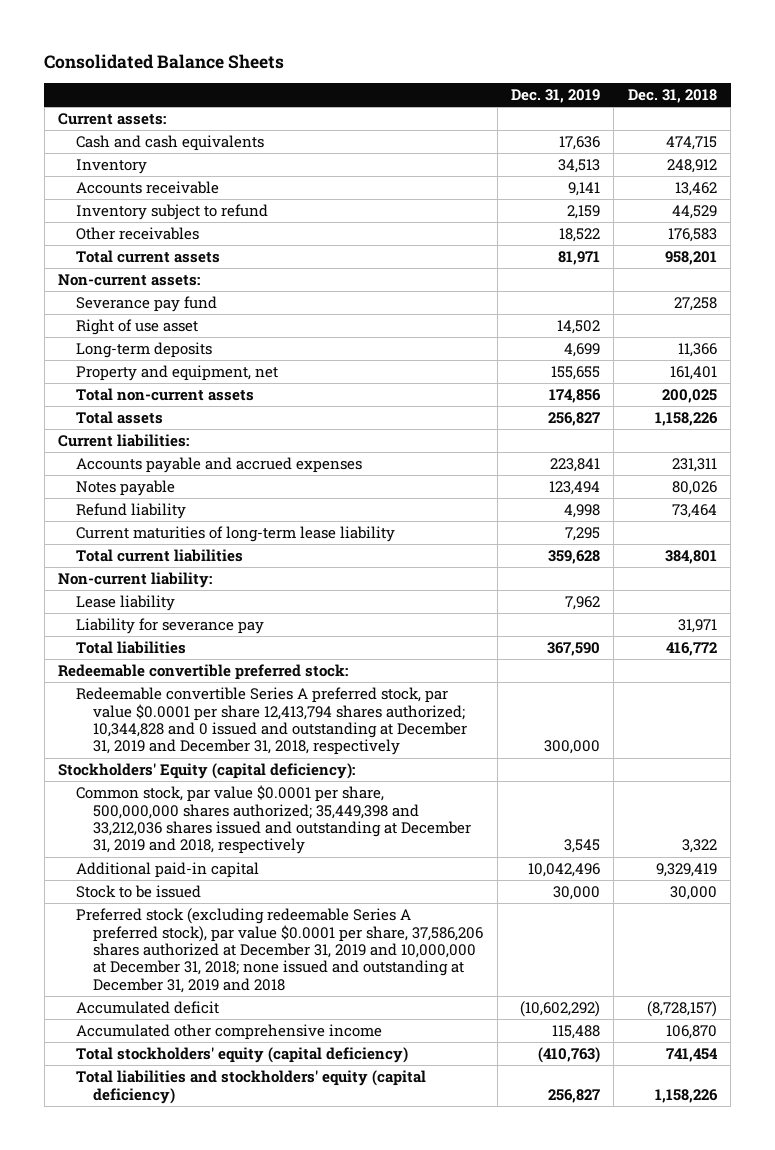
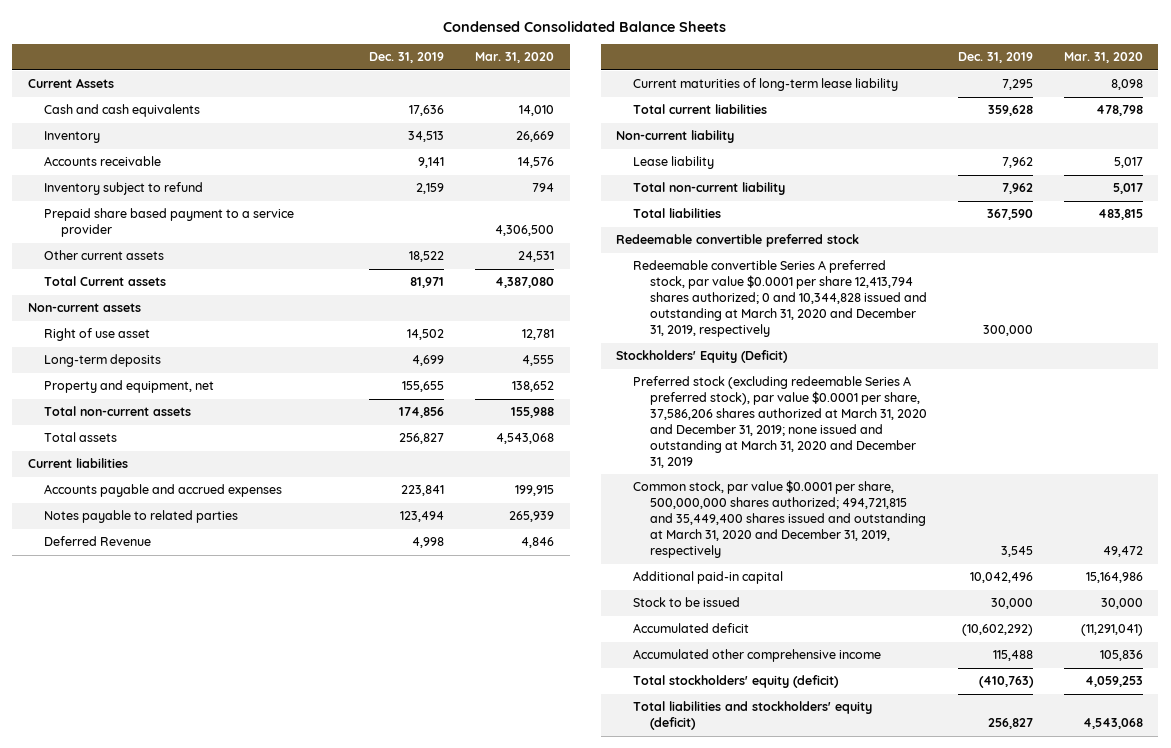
- Consolidated Balance Sheets
+ Condensed Consolidated Balance Sheets
- | Dec. 31, 2019 | Dec. 31, 2018
+ | Dec. 31, 2019 | Mar. 31, 2020
- Current assets:
+ Current Assets
- Other receivables | 18,522 | 176,583
- Total current assets | 81,971 | 958,201
- Non-current assets:
- Severance pay fund | | 27,258
+ Prepaid share based payment to a service provider | | 4,306,500
+ Other current assets | 18,522 | 24,531
+ Total Current assets | 81,971 | 4,387,080
+ Non-current assets
- Current liabilities:
+ Current liabilities
- Notes payable | 123,494 | 80,026
- Refund liability | 4,998 | 73,464
+ Notes payable to related parties | 123,494 | 265,939
+ Deferred Revenue | 4,998 | 4,846
- Non-current liability:
+ Non-current liability
- Liability for severance pay | | 31,971
+ Total non-current liability | 7,962 | 5,017
- Redeemable convertible preferred stock:
- Redeemable convertible Series A preferred stock, par value $0.0001 per share 12,413,794 shares authorized; 10,344,828 and 0 issued and outstanding at December 31, 2019 and December 31, 2018, respectively | 300,000 |
- Stockholders' Equity (capital deficiency):
- Common stock, par value $0.0001 per share, 500,000,000 shares authorized; 35,449,398 and 33,212,036 shares issued and outstanding at December 31, 2019 and 2018, respectively | 3,545 | 3,322
+ Redeemable convertible preferred stock
+ Redeemable convertible Series A preferred stock, par value $0.0001 per share 12,413,794 shares authorized; 0 and 10,344,828 issued and outstanding at March 31, 2020 and December 31, 2019, respectively | 300,000 |
+ Stockholders' Equity (Deficit)
+ Preferred stock (excluding redeemable Series A preferred stock), par value $0.0001 per share, 37,586,206 shares authorized at March 31, 2020 and December 31, 2019; none issued and outstanding at March 31, 2020 and December 31, 2019
+ Common stock, par value $0.0001 per share, 500,000,000 shares authorized; 494,721,815 and 35,449,400 shares issued and outstanding at March 31, 2020 and December 31, 2019, respectively | 3,545 | 49,472
- Preferred stock (excluding redeemable Series A preferred stock), par value $0.0001 per share, 37,586,206 shares authorized at December 31, 2019 and 10,000,000 at December 31, 2018; none issued and outstanding at December 31, 2019 and 2018
- Total stockholders' equity (capital deficiency) | (410,763) | 741,454
- Total liabilities and stockholders' equity (capital deficiency) | 256,827 | 1,158,226
+ Total stockholders' equity (deficit) | (410,763) | 4,059,253
+ Total liabilities and stockholders' equity (deficit) | 256,827 | 4,543,068

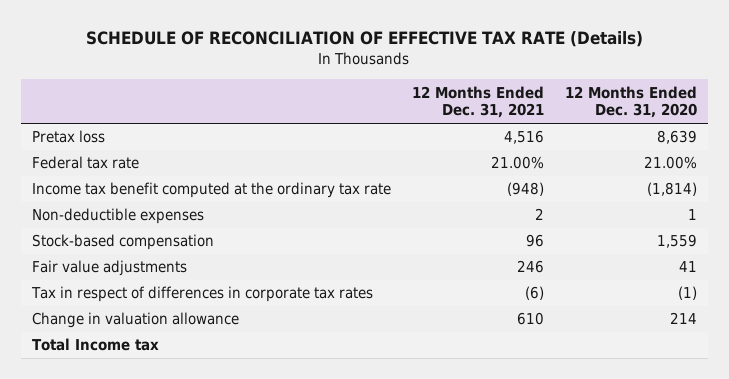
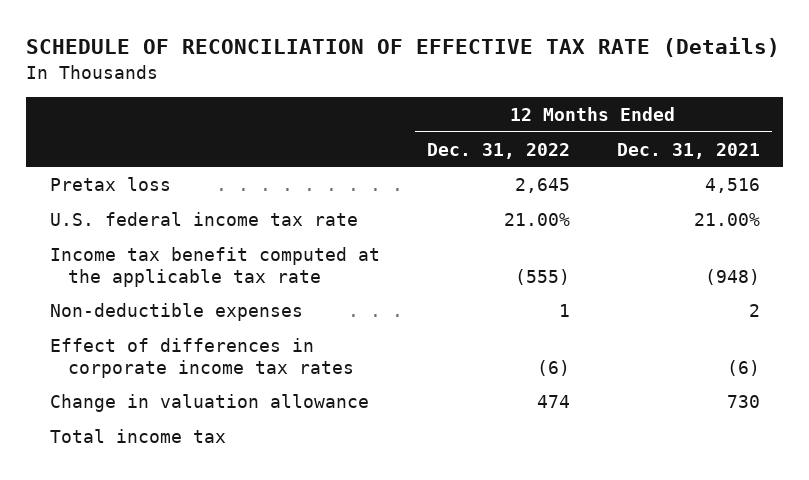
- | 12 Months Ended Dec. 31, 2021 | 12 Months Ended Dec. 31, 2020
+ | 12 Months Ended Dec. 31, 2022 | 12 Months Ended Dec. 31, 2021
- Federal tax rate | 21.00% | 21.00%
- Income tax benefit computed at the ordinary tax rate | (948) | (1,814)
+ U.S. federal income tax rate | 21.00% | 21.00%
+ Income tax benefit computed at the applicable tax rate | (555) | (948)
- Stock-based compensation | 96 | 1,559
- Fair value adjustments | 246 | 41
- Tax in respect of differences in corporate tax rates | (6) | (1)
- Change in valuation allowance | 610 | 214
- Total Income tax
+ Effect of differences in corporate income tax rates | (6) | (6)
+ Change in valuation allowance | 474 | 730
+ Total income tax

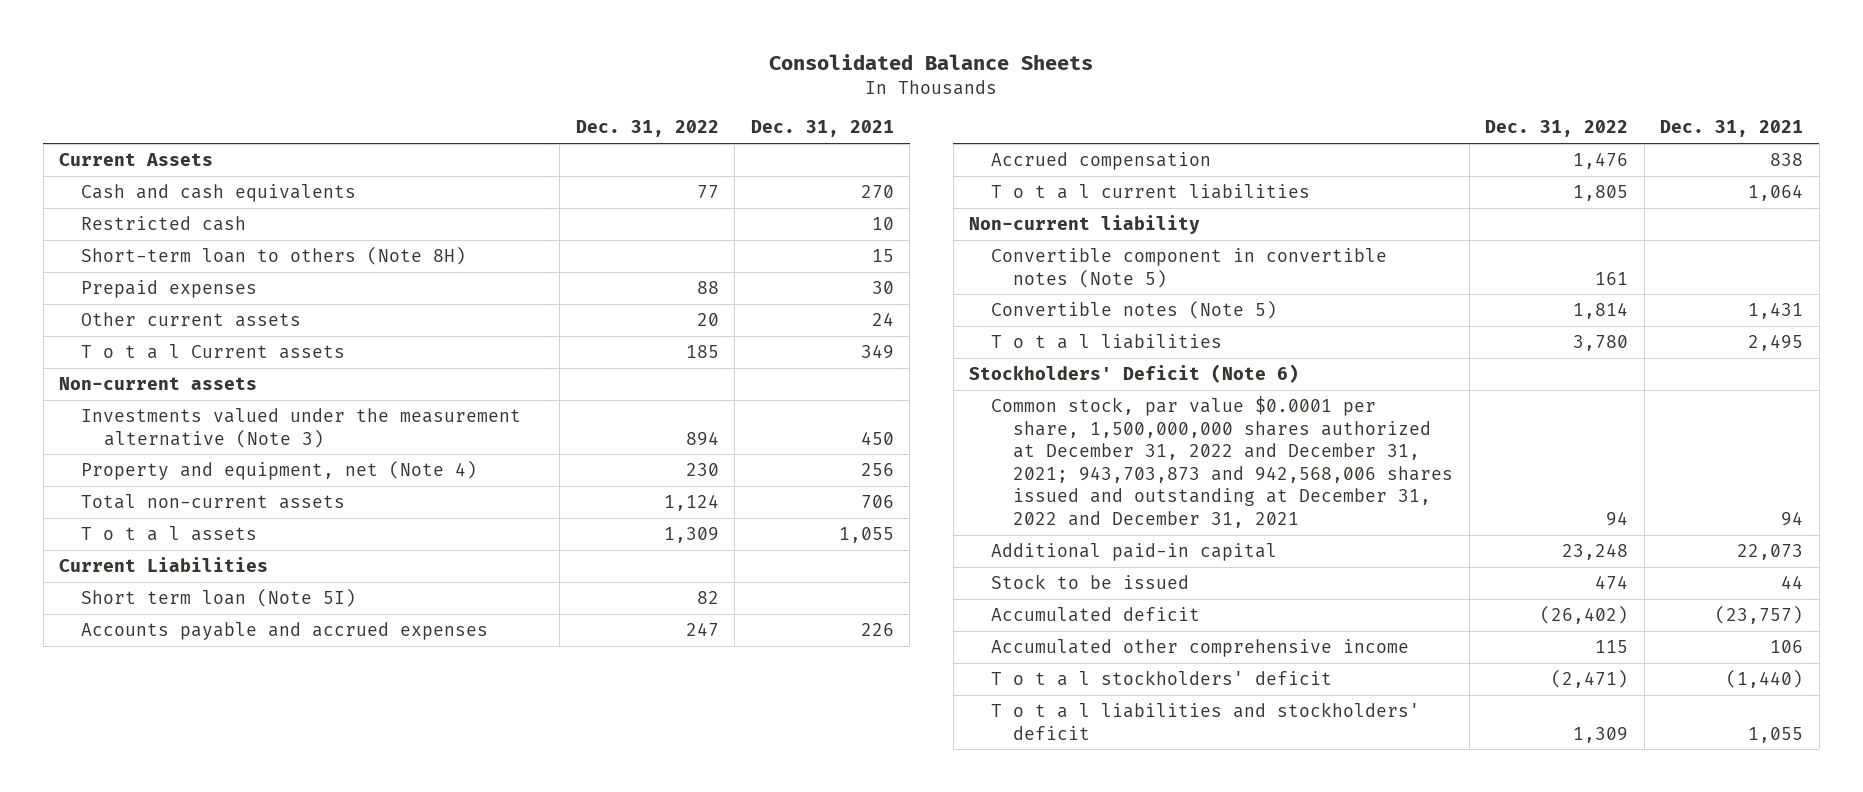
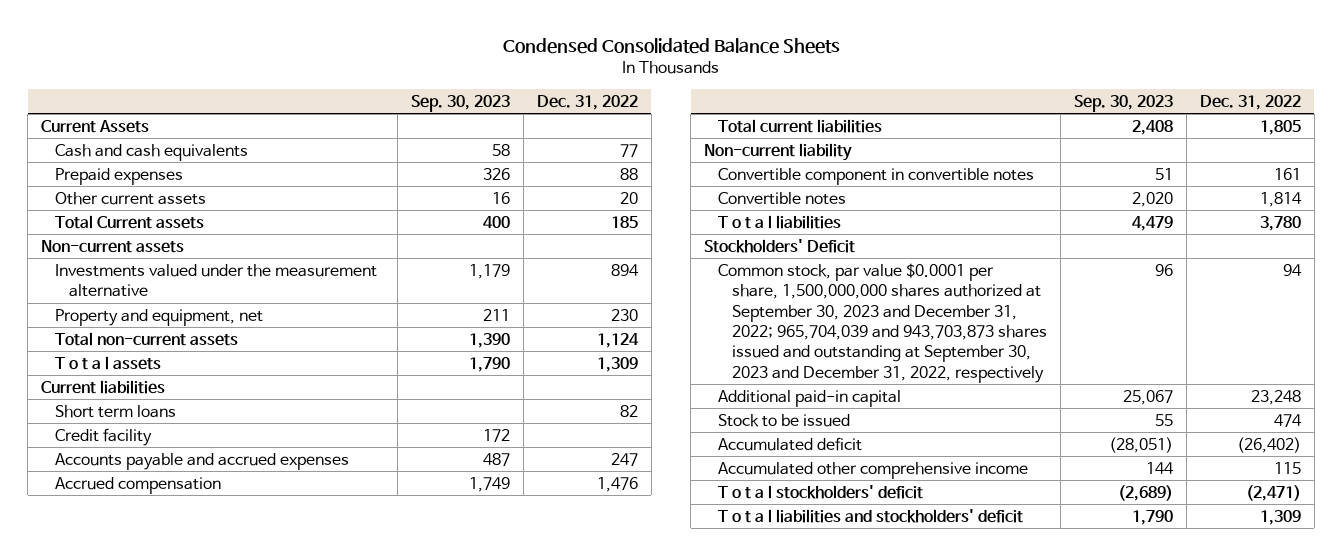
- Consolidated Balance Sheets
+ Condensed Consolidated Balance Sheets
- | Dec. 31, 2022 | Dec. 31, 2021
+ | Sep. 30, 2023 | Dec. 31, 2022
- Restricted cash | | 10
- Short-term loan to others (Note 8H) | | 15
- T o t a l Current assets | 185 | 349
+ Total Current assets | 400 | 185
- Investments valued under the measurement alternative (Note 3) | 894 | 450
- Property and equipment, net (Note 4) | 230 | 256
+ Investments valued under the measurement alternative | 1,179 | 894
+ Property and equipment, net | 211 | 230
- Current Liabilities
- Short term loan (Note 5I) | 82 |
+ Current liabilities
+ Short term loans | | 82
+ Credit facility | 172 |
- T o t a l current liabilities | 1,805 | 1,064
+ Total current liabilities | 2,408 | 1,805
- Convertible component in convertible notes (Note 5) | 161 |
- Convertible notes (Note 5) | 1,814 | 1,431
+ Convertible component in convertible notes | 51 | 161
+ Convertible notes | 2,020 | 1,814
- Stockholders' Deficit (Note 6)
- Common stock, par value $0.0001 per share, 1,500,000,000 shares authorized at December 31, 2022 and December 31, 2021; 943,703,873 and 942,568,006 shares issued and outstanding at December 31, 2022 and December 31, 2021 | 94 | 94
+ Stockholders' Deficit
+ Common stock, par value $0.0001 per share, 1,500,000,000 shares authorized at September 30, 2023 and December 31, 2022; 965,704,039 and 943,703,873 shares issued and outstanding at September 30, 2023 and December 31, 2022, respectively | 96 | 94

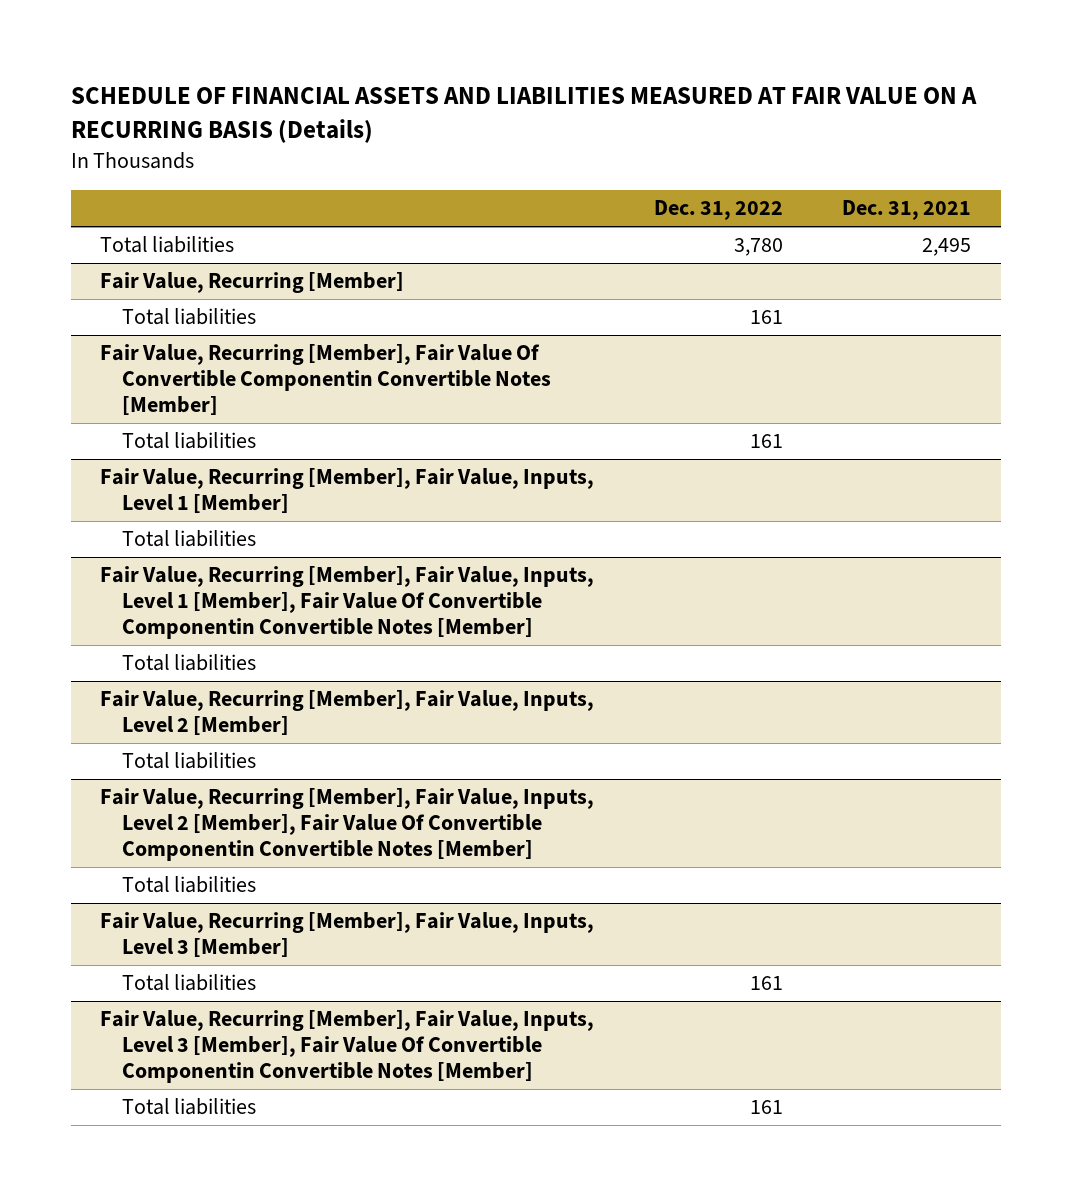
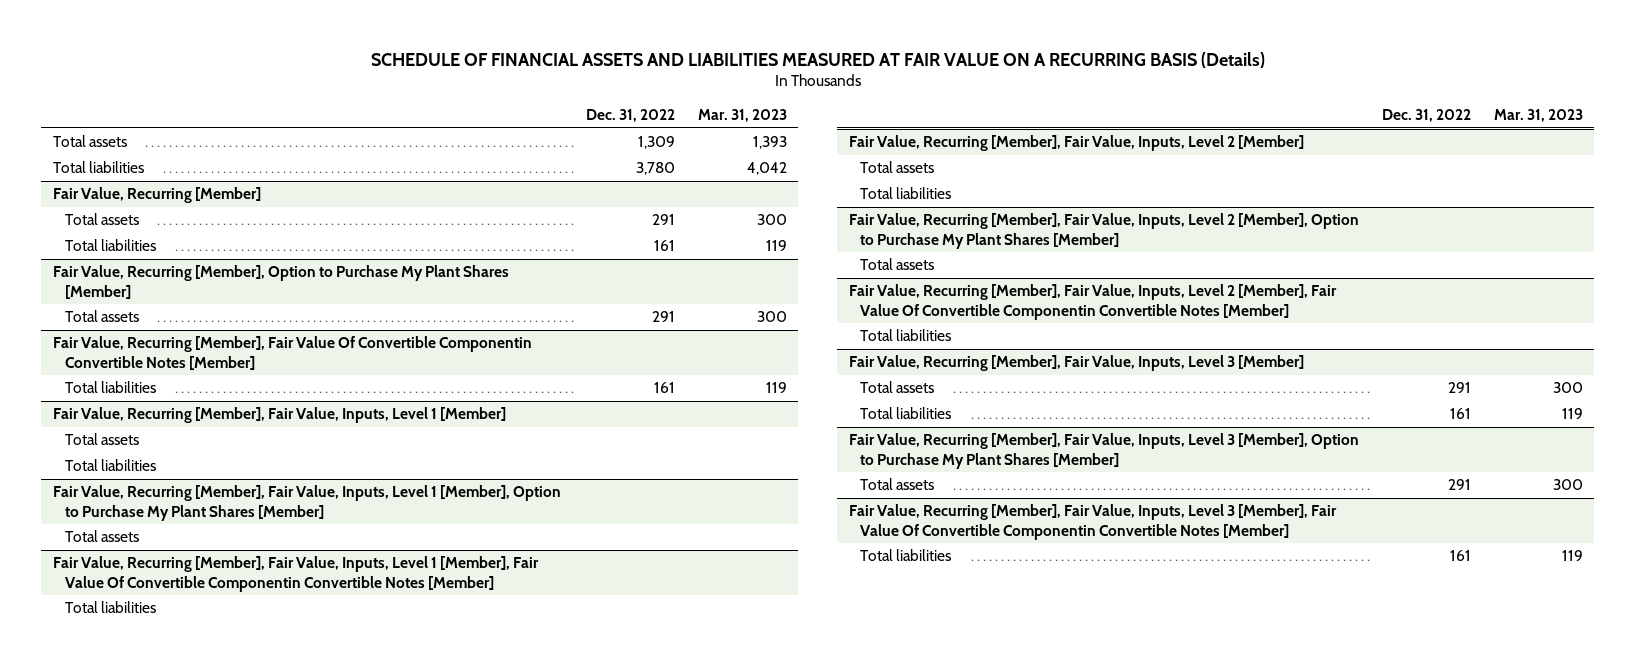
- | Dec. 31, 2022 | Dec. 31, 2021
+ | Dec. 31, 2022 | Mar. 31, 2023
+ Total assets | 1,309 | 1,393
@ Fair Value, Recurring [Member]
+ Total assets | 291 | 300
+ Fair Value, Recurring [Member], Option to Purchase My Plant Shares [Member]
+ Total assets | 291 | 300
@ Fair Value, Recurring [Member], Fair Value, Inputs, Level 1 [Member]
+ Total assets
+ Fair Value, Recurring [Member], Fair Value, Inputs, Level 1 [Member], Option to Purchase My Plant Shares [Member]
+ Total assets
@ Fair Value, Recurring [Member], Fair Value, Inputs, Level 2 [Member]
+ Total assets
+ Fair Value, Recurring [Member], Fair Value, Inputs, Level 2 [Member], Option to Purchase My Plant Shares [Member]
+ Total assets
@ Fair Value, Recurring [Member], Fair Value, Inputs, Level 3 [Member]
+ Total assets | 291 | 300
+ Fair Value, Recurring [Member], Fair Value, Inputs, Level 3 [Member], Option to Purchase My Plant Shares [Member]
+ Total assets | 291 | 300

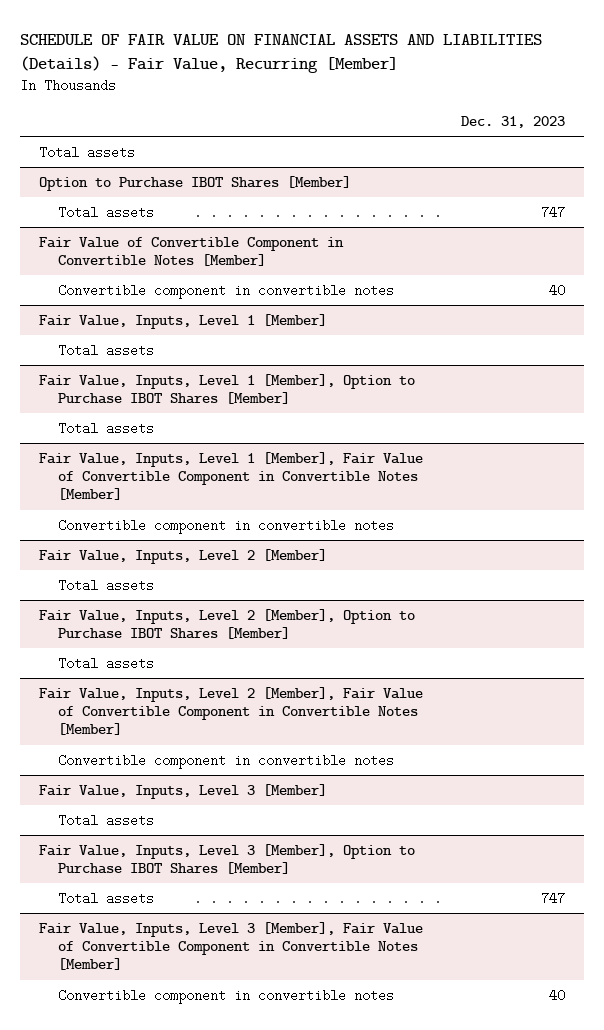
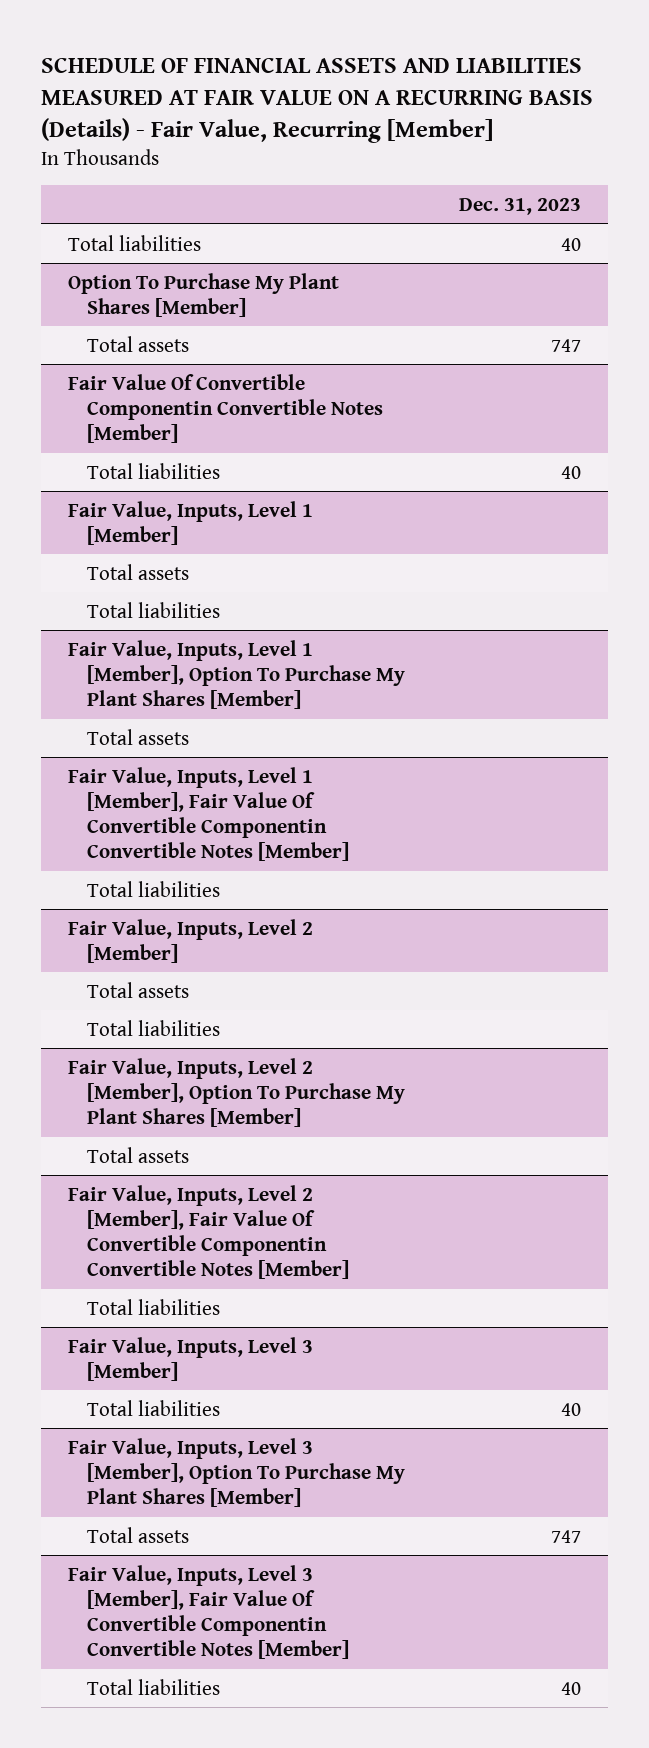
- SCHEDULE OF FAIR VALUE ON FINANCIAL ASSETS AND LIABILITIES (Details) - Fair Value, Recurring [Member]
+ SCHEDULE OF FINANCIAL ASSETS AND LIABILITIES MEASURED AT FAIR VALUE ON A RECURRING BASIS (Details) - Fair Value, Recurring [Member]
- Total assets
- Option to Purchase IBOT Shares [Member]
+ Total liabilities | 40
+ Option To Purchase My Plant Shares [Member]
- Fair Value of Convertible Component in Convertible Notes [Member]
- Convertible component in convertible notes | 40
+ Fair Value Of Convertible Componentin Convertible Notes [Member]
+ Total liabilities | 40
- Fair Value, Inputs, Level 1 [Member], Option to Purchase IBOT Shares [Member]
@ Fair Value, Inputs, Level 1 [Member]
+ Total liabilities
+ Fair Value, Inputs, Level 1 [Member], Option To Purchase My Plant Shares [Member]
- Fair Value, Inputs, Level 1 [Member], Fair Value of Convertible Component in Convertible Notes [Member]
- Convertible component in convertible notes
+ Fair Value, Inputs, Level 1 [Member], Fair Value Of Convertible Componentin Convertible Notes [Member]
+ Total liabilities
- Fair Value, Inputs, Level 2 [Member], Option to Purchase IBOT Shares [Member]
@ Fair Value, Inputs, Level 2 [Member]
+ Total liabilities
+ Fair Value, Inputs, Level 2 [Member], Option To Purchase My Plant Shares [Member]
- Fair Value, Inputs, Level 2 [Member], Fair Value of Convertible Component in Convertible Notes [Member]
- Convertible component in convertible notes
+ Fair Value, Inputs, Level 2 [Member], Fair Value Of Convertible Componentin Convertible Notes [Member]
+ Total liabilities
@ Fair Value, Inputs, Level 3 [Member]
- Total assets
- Fair Value, Inputs, Level 3 [Member], Option to Purchase IBOT Shares [Member]
@ Fair Value, Inputs, Level 3 [Member]
+ Total liabilities | 40
+ Fair Value, Inputs, Level 3 [Member], Option To Purchase My Plant Shares [Member]
- Fair Value, Inputs, Level 3 [Member], Fair Value of Convertible Component in Convertible Notes [Member]
- Convertible component in convertible notes | 40
+ Fair Value, Inputs, Level 3 [Member], Fair Value Of Convertible Componentin Convertible Notes [Member]
+ Total liabilities | 40

